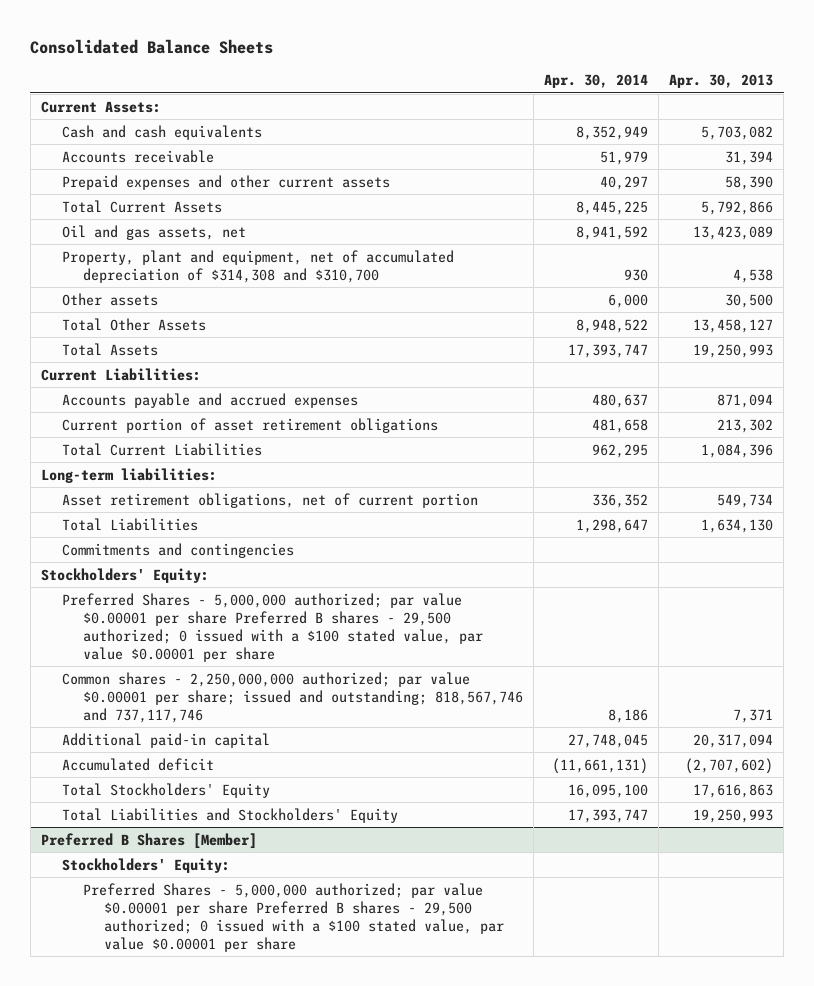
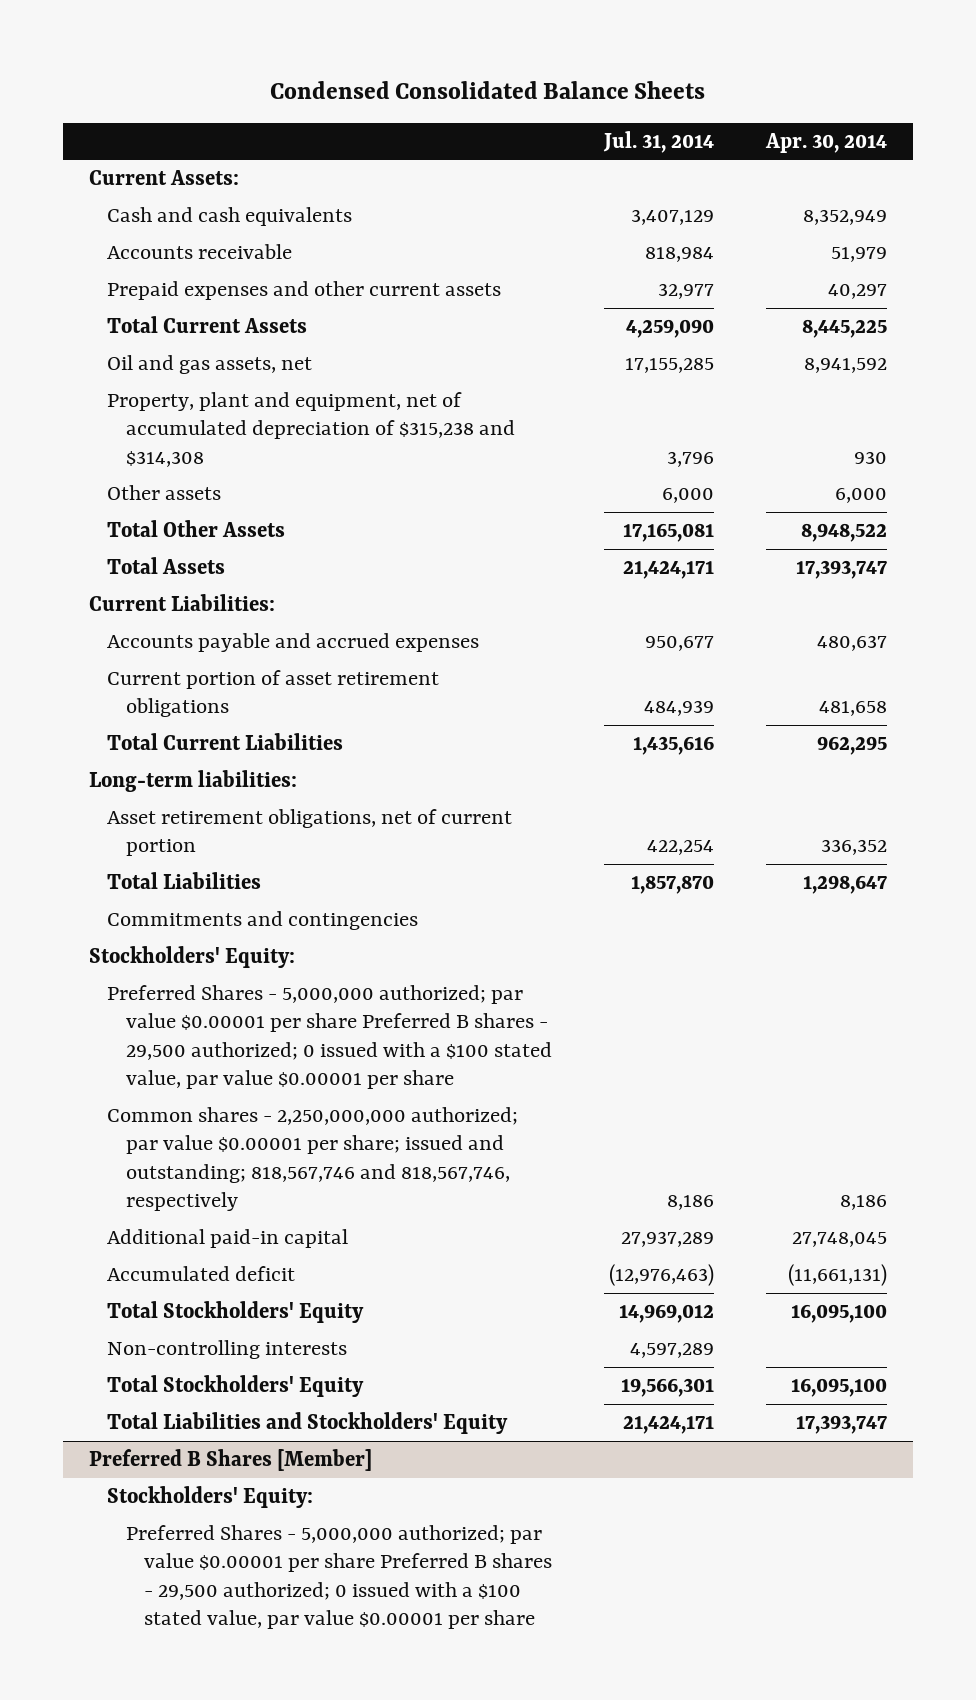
- Consolidated Balance Sheets
+ Condensed Consolidated Balance Sheets
- | Apr. 30, 2014 | Apr. 30, 2013
+ | Jul. 31, 2014 | Apr. 30, 2014
- Property, plant and equipment, net of accumulated depreciation of $314,308 and $310,700 | 930 | 4,538
+ Property, plant and equipment, net of accumulated depreciation of $315,238 and $314,308 | 3,796 | 930
- Common shares - 2,250,000,000 authorized; par value $0.00001 per share; issued and outstanding; 818,567,746 and 737,117,746 | 8,186 | 7,371
+ Common shares - 2,250,000,000 authorized; par value $0.00001 per share; issued and outstanding; 818,567,746 and 818,567,746, respectively | 8,186 | 8,186
+ Non-controlling interests | 4,597,289 |
+ Total Stockholders' Equity | 19,566,301 | 16,095,100

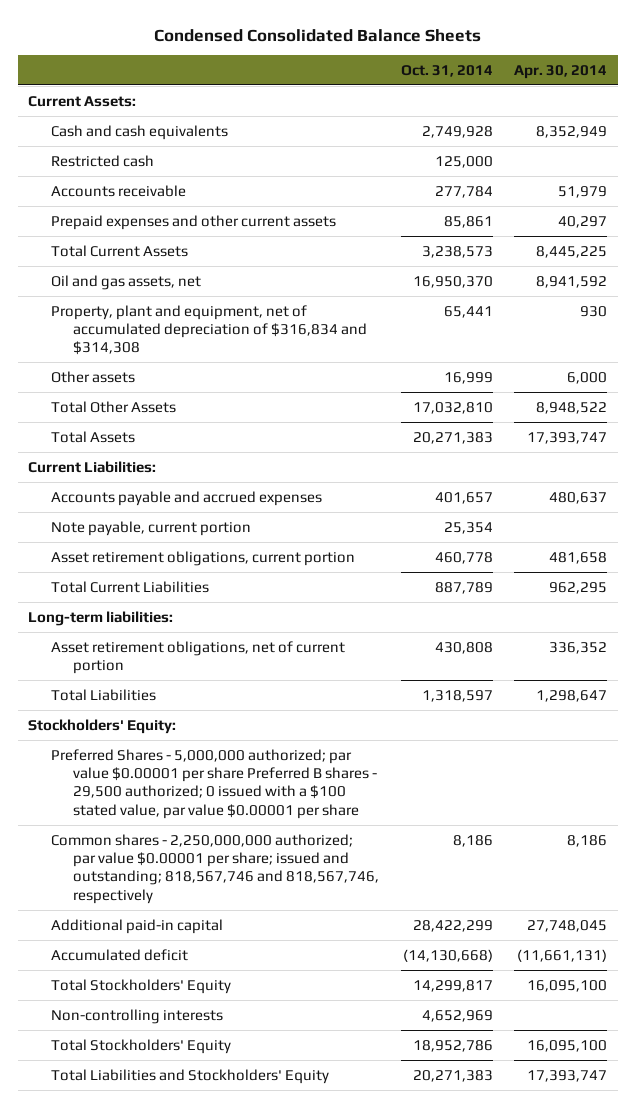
- | Jul. 31, 2014 | Apr. 30, 2014
+ | Oct. 31, 2014 | Apr. 30, 2014
+ Restricted cash | 125,000 |
- Property, plant and equipment, net of accumulated depreciation of $315,238 and $314,308 | 3,796 | 930
+ Property, plant and equipment, net of accumulated depreciation of $316,834 and $314,308 | 65,441 | 930
- Current portion of asset retirement obligations | 484,939 | 481,658
+ Note payable, current portion | 25,354 |
+ Asset retirement obligations, current portion | 460,778 | 481,658
- Commitments and contingencies
- Preferred B Shares [Member]
- Stockholders' Equity:
- Preferred Shares - 5,000,000 authorized; par value $0.00001 per share Preferred B shares - 29,500 authorized; 0 issued with a $100 stated value, par value $0.00001 per share

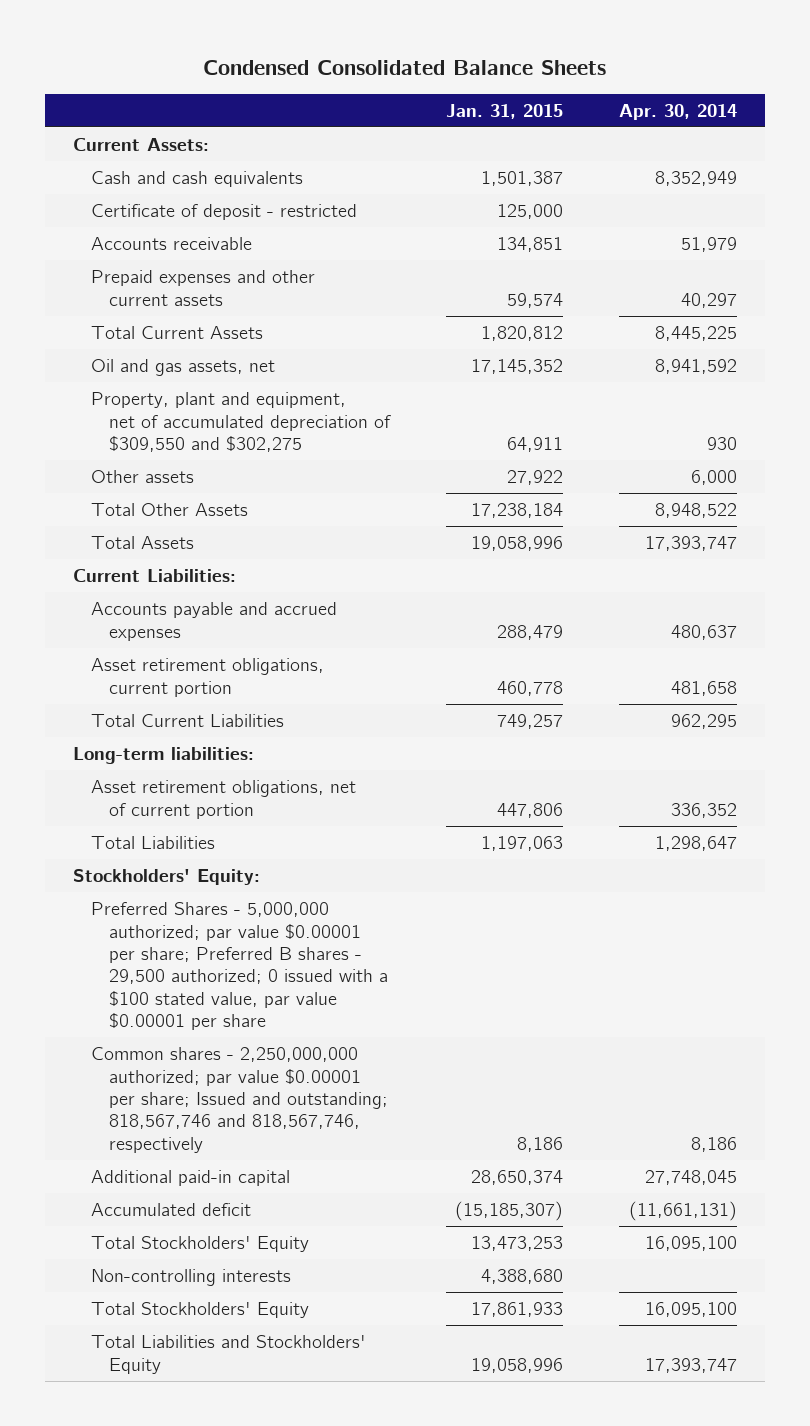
- | Oct. 31, 2014 | Apr. 30, 2014
+ | Jan. 31, 2015 | Apr. 30, 2014
- Restricted cash | 125,000 |
+ Certificate of deposit - restricted | 125,000 |
- Property, plant and equipment, net of accumulated depreciation of $316,834 and $314,308 | 65,441 | 930
+ Property, plant and equipment, net of accumulated depreciation of $309,550 and $302,275 | 64,911 | 930
- Note payable, current portion | 25,354 |
- Preferred Shares - 5,000,000 authorized; par value $0.00001 per share Preferred B shares - 29,500 authorized; 0 issued with a $100 stated value, par value $0.00001 per share
- Common shares - 2,250,000,000 authorized; par value $0.00001 per share; issued and outstanding; 818,567,746 and 818,567,746, respectively | 8,186 | 8,186
+ Preferred Shares - 5,000,000 authorized; par value $0.00001 per share; Preferred B shares - 29,500 authorized; 0 issued with a $100 stated value, par value $0.00001 per share
+ Common shares - 2,250,000,000 authorized; par value $0.00001 per share; Issued and outstanding; 818,567,746 and 818,567,746, respectively | 8,186 | 8,186

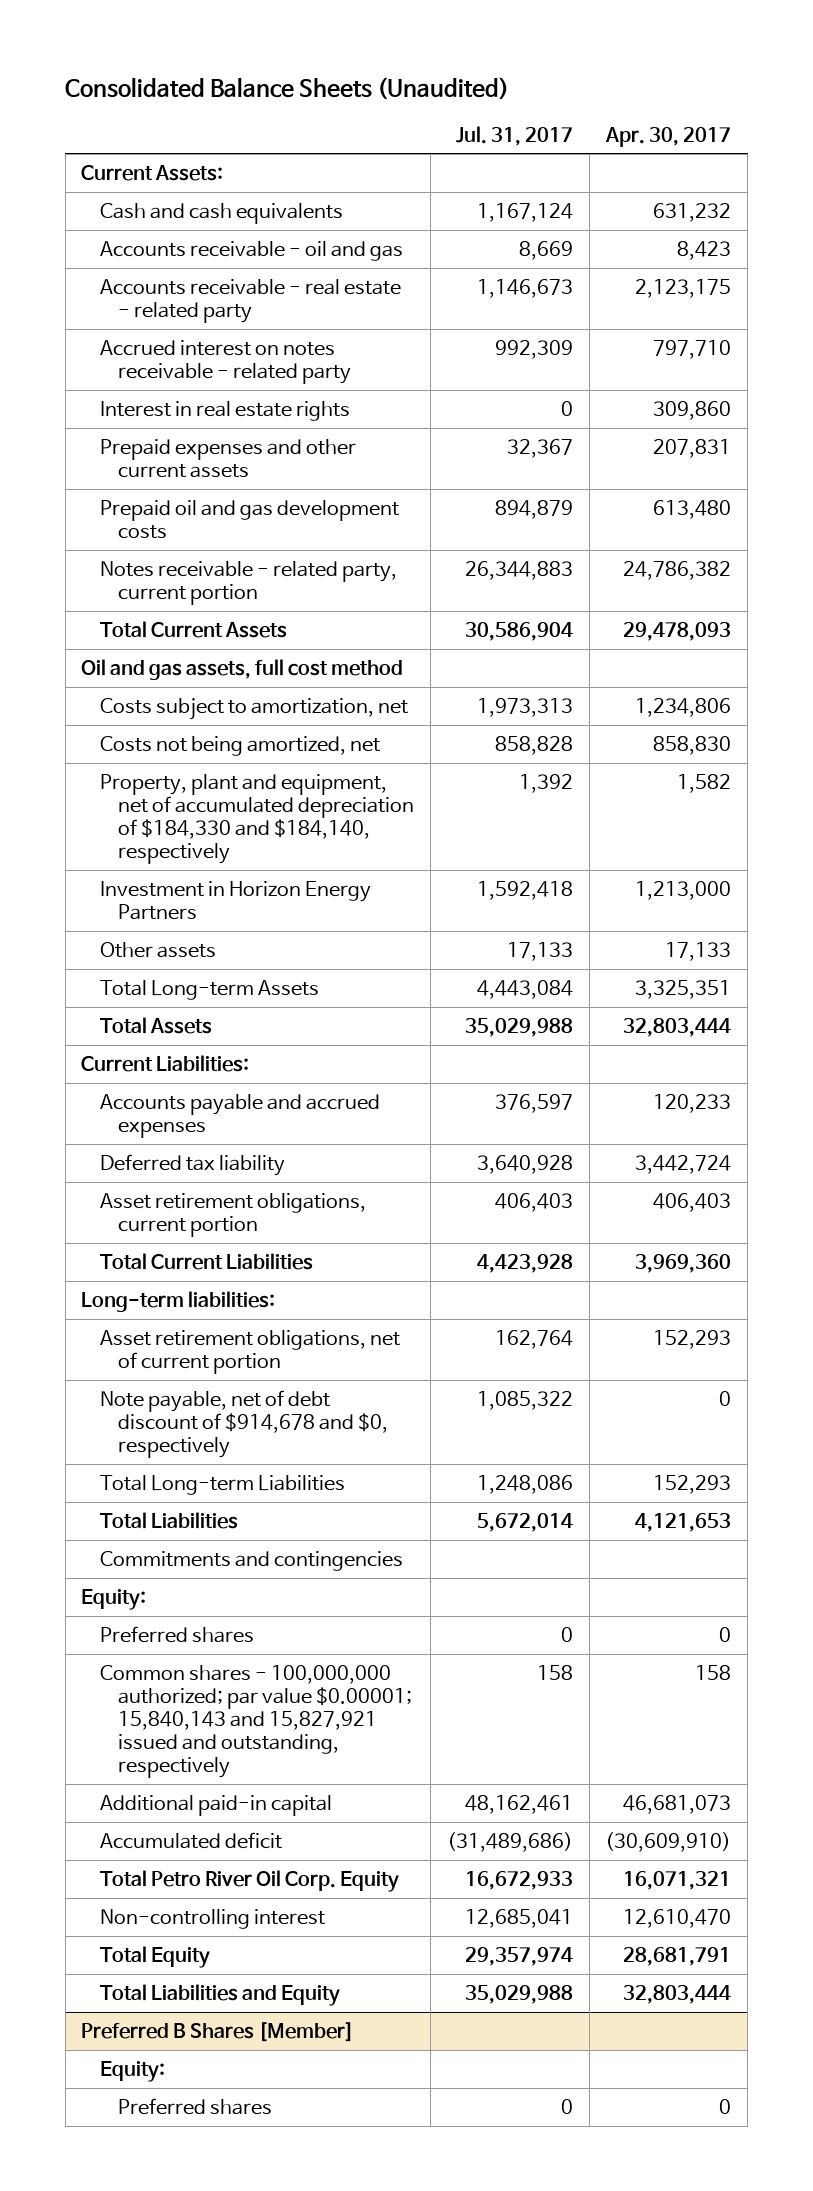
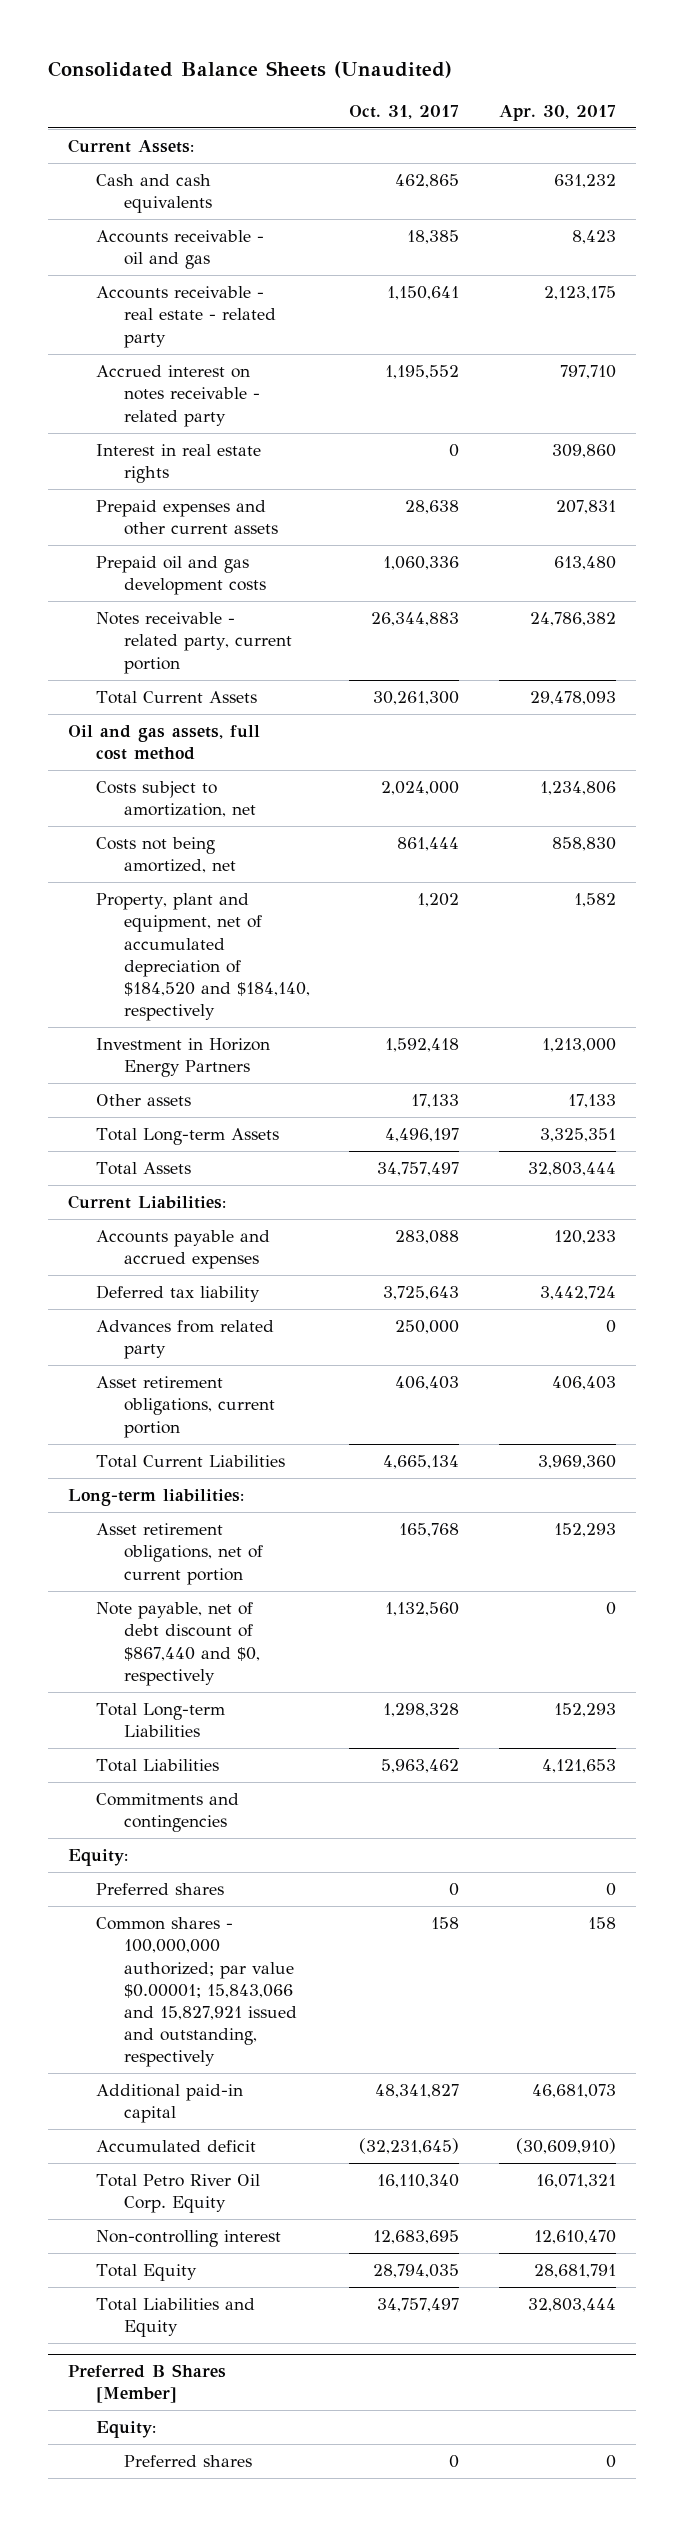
- | Jul. 31, 2017 | Apr. 30, 2017
+ | Oct. 31, 2017 | Apr. 30, 2017
- Property, plant and equipment, net of accumulated depreciation of $184,330 and $184,140, respectively | 1,392 | 1,582
+ Property, plant and equipment, net of accumulated depreciation of $184,520 and $184,140, respectively | 1,202 | 1,582
+ Advances from related party | 250,000 | 0
- Note payable, net of debt discount of $914,678 and $0, respectively | 1,085,322 | 0
+ Note payable, net of debt discount of $867,440 and $0, respectively | 1,132,560 | 0
- Common shares - 100,000,000 authorized; par value $0.00001; 15,840,143 and 15,827,921 issued and outstanding, respectively | 158 | 158
+ Common shares - 100,000,000 authorized; par value $0.00001; 15,843,066 and 15,827,921 issued and outstanding, respectively | 158 | 158

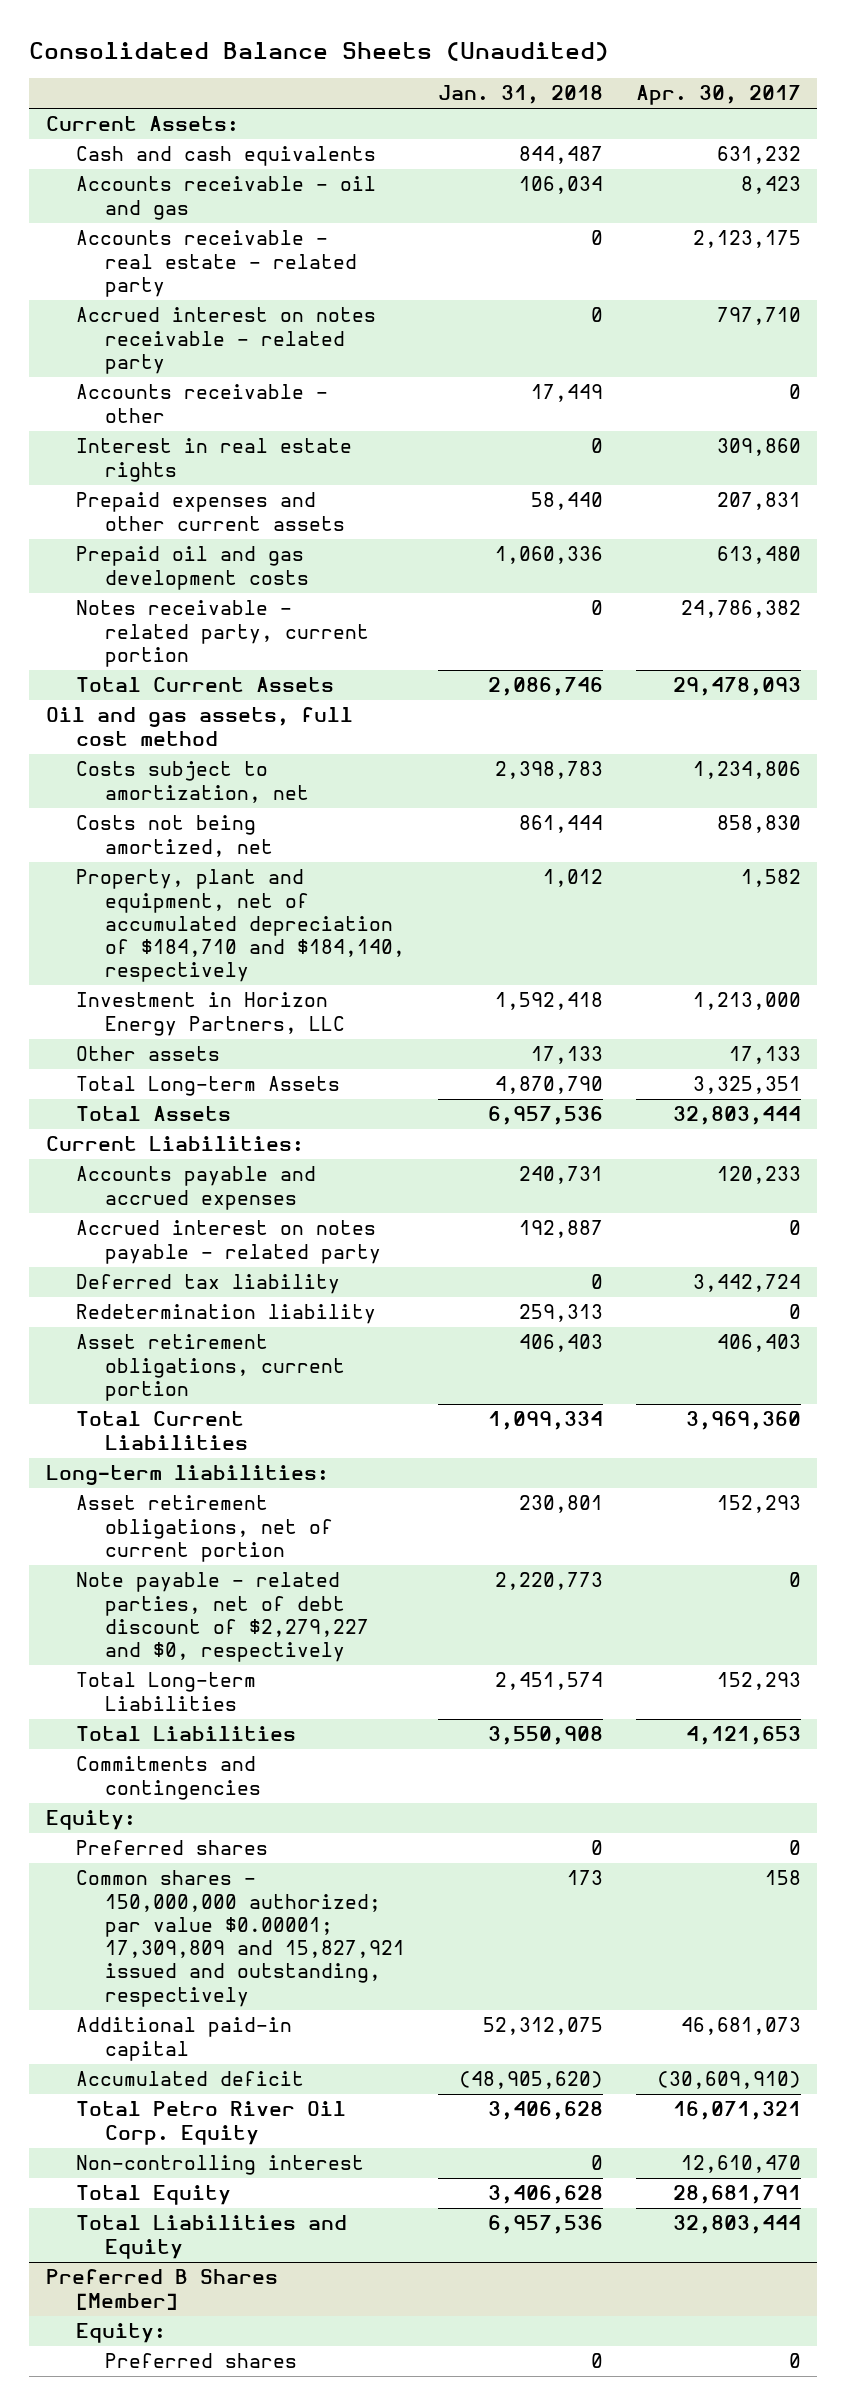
- | Oct. 31, 2017 | Apr. 30, 2017
+ | Jan. 31, 2018 | Apr. 30, 2017
+ Accounts receivable - other | 17,449 | 0
- Property, plant and equipment, net of accumulated depreciation of $184,520 and $184,140, respectively | 1,202 | 1,582
- Investment in Horizon Energy Partners | 1,592,418 | 1,213,000
+ Property, plant and equipment, net of accumulated depreciation of $184,710 and $184,140, respectively | 1,012 | 1,582
+ Investment in Horizon Energy Partners, LLC | 1,592,418 | 1,213,000
+ Accrued interest on notes payable - related party | 192,887 | 0
- Advances from related party | 250,000 | 0
+ Redetermination liability | 259,313 | 0
- Note payable, net of debt discount of $867,440 and $0, respectively | 1,132,560 | 0
+ Note payable - related parties, net of debt discount of $2,279,227 and $0, respectively | 2,220,773 | 0
- Common shares - 100,000,000 authorized; par value $0.00001; 15,843,066 and 15,827,921 issued and outstanding, respectively | 158 | 158
+ Common shares - 150,000,000 authorized; par value $0.00001; 17,309,809 and 15,827,921 issued and outstanding, respectively | 173 | 158

